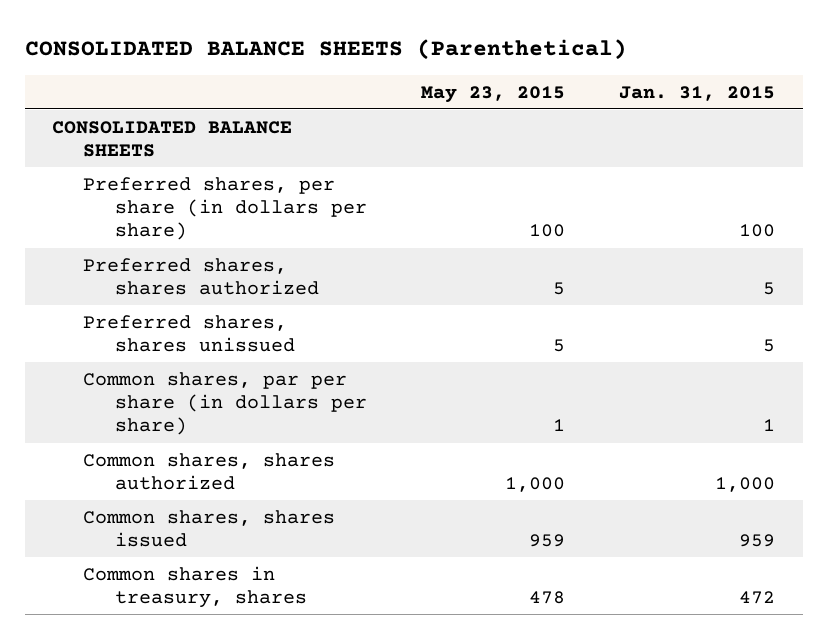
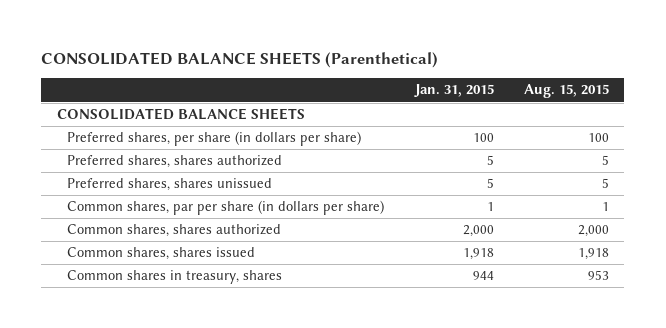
- | May 23, 2015 | Jan. 31, 2015
+ | Jan. 31, 2015 | Aug. 15, 2015
- Common shares, shares authorized | 1,000 | 1,000
- Common shares, shares issued | 959 | 959
- Common shares in treasury, shares | 478 | 472
+ Common shares, shares authorized | 2,000 | 2,000
+ Common shares, shares issued | 1,918 | 1,918
+ Common shares in treasury, shares | 944 | 953

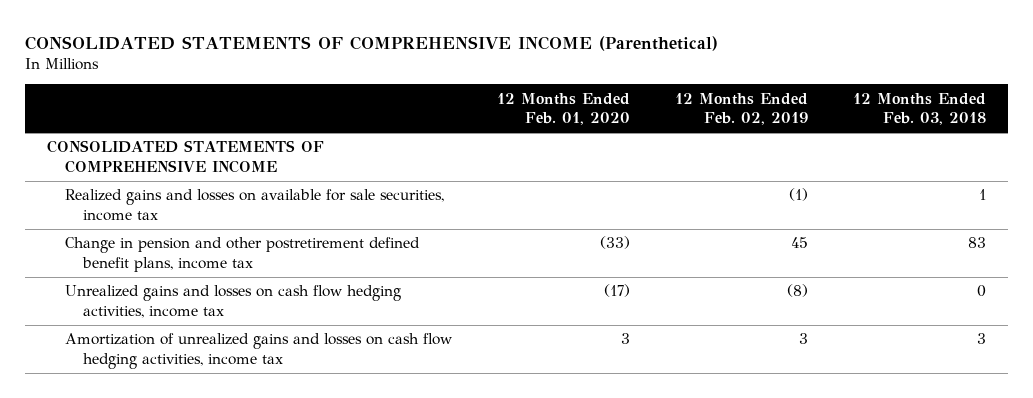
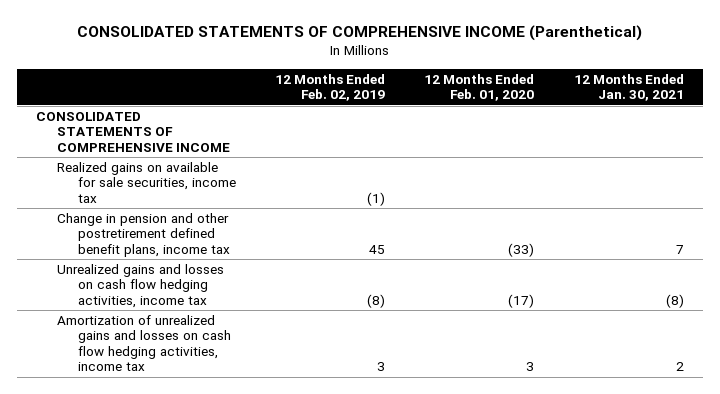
- | 12 Months Ended Feb. 01, 2020 | 12 Months Ended Feb. 02, 2019 | 12 Months Ended Feb. 03, 2018
+ | 12 Months Ended Feb. 02, 2019 | 12 Months Ended Feb. 01, 2020 | 12 Months Ended Jan. 30, 2021
- Realized gains and losses on available for sale securities, income tax | | (1) | 1
+ Realized gains on available for sale securities, income tax | (1) | |

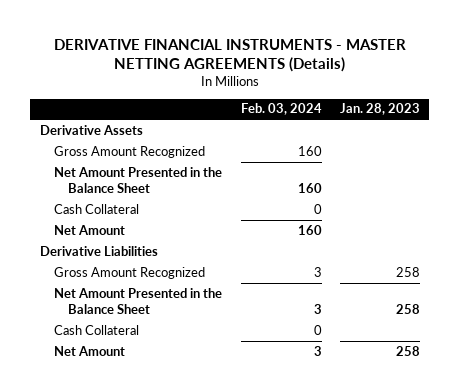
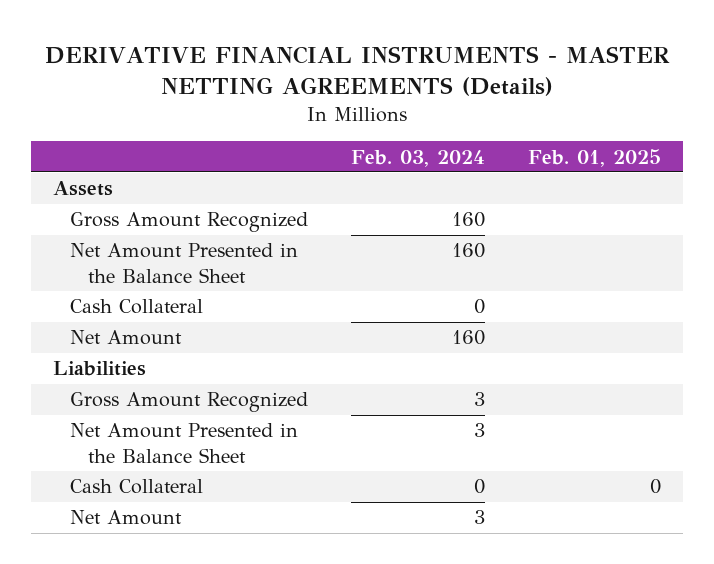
- | Feb. 03, 2024 | Jan. 28, 2023
+ | Feb. 03, 2024 | Feb. 01, 2025
- Derivative Assets
+ Assets
- Derivative Liabilities
+ Liabilities

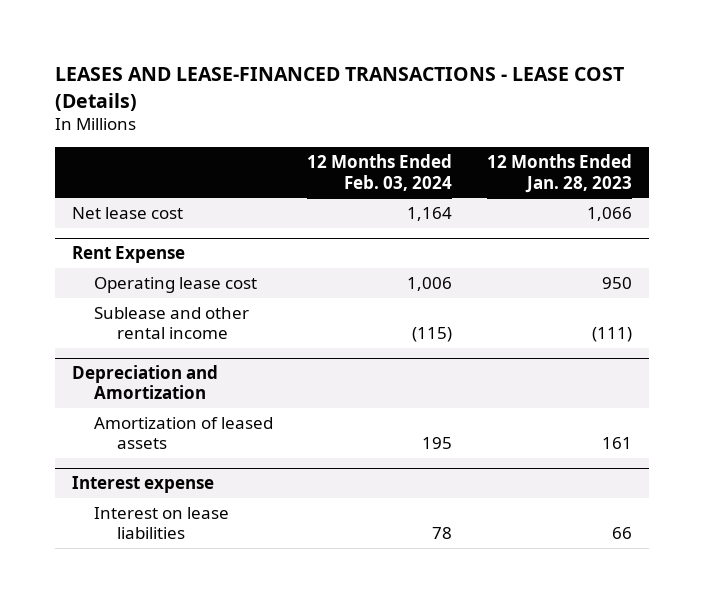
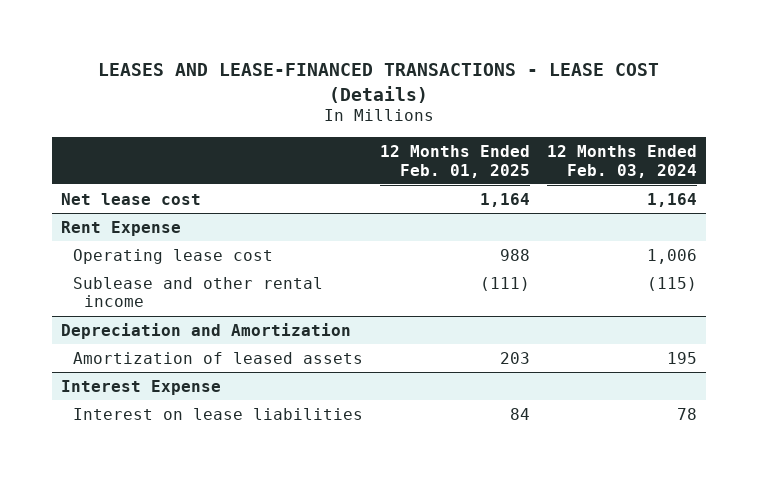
- | 12 Months Ended Feb. 03, 2024 | 12 Months Ended Jan. 28, 2023
+ | 12 Months Ended Feb. 01, 2025 | 12 Months Ended Feb. 03, 2024
- Interest expense
+ Interest Expense

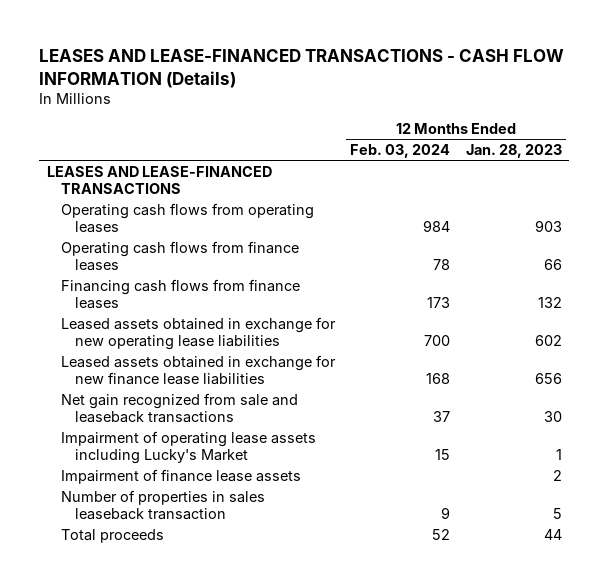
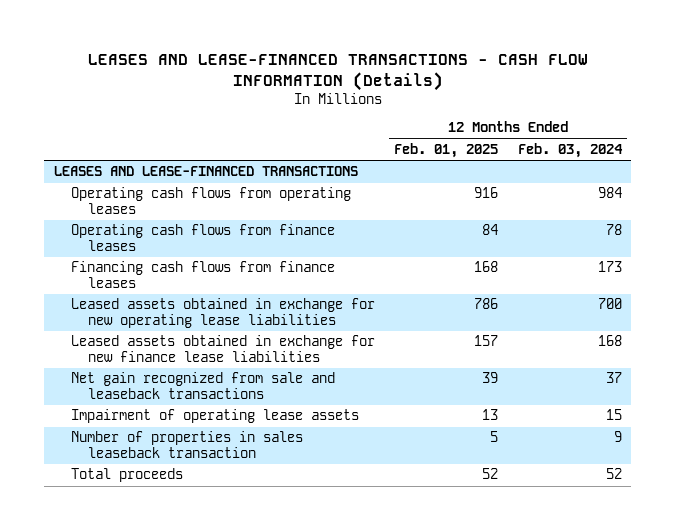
- | 12 Months Ended Feb. 03, 2024 | 12 Months Ended Jan. 28, 2023
+ | 12 Months Ended Feb. 01, 2025 | 12 Months Ended Feb. 03, 2024
- Impairment of operating lease assets including Lucky's Market | 15 | 1
- Impairment of finance lease assets | | 2
+ Impairment of operating lease assets | 13 | 15

